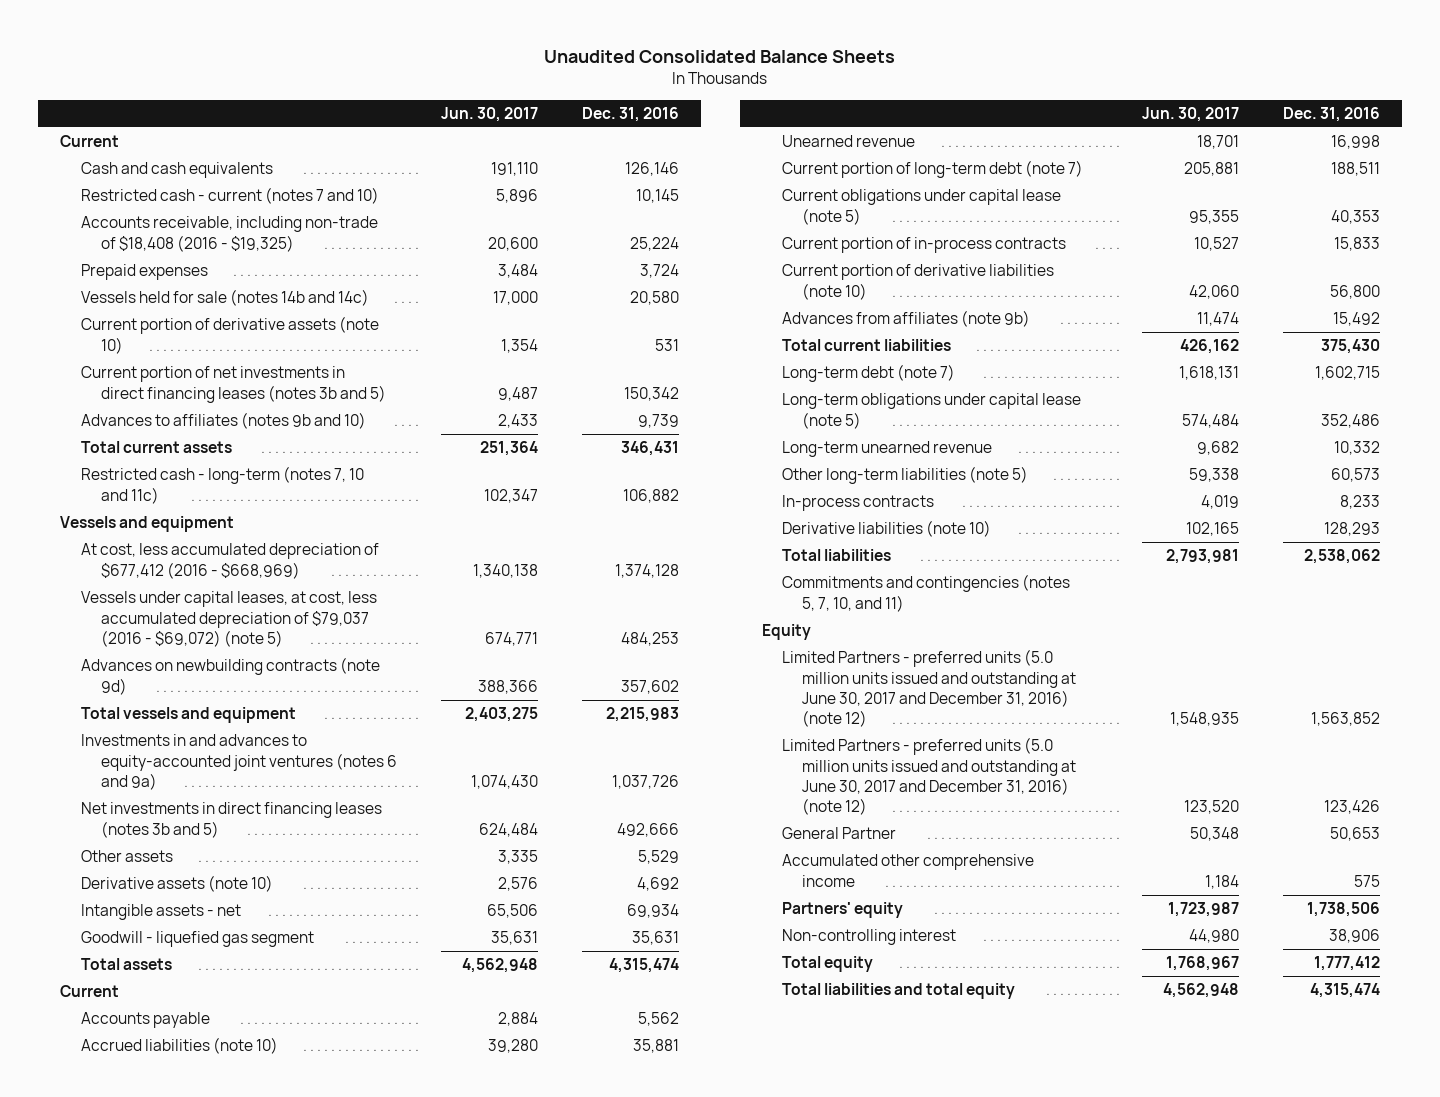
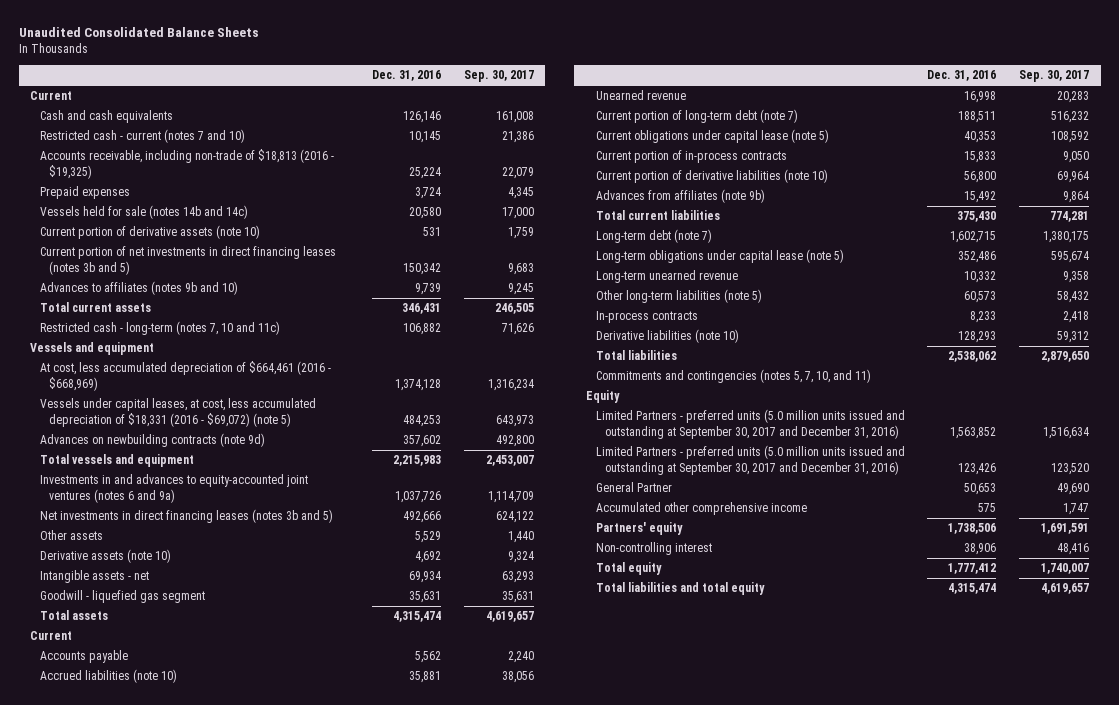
- | Jun. 30, 2017 | Dec. 31, 2016
+ | Dec. 31, 2016 | Sep. 30, 2017
- Accounts receivable, including non-trade of $18,408 (2016 - $19,325) | 20,600 | 25,224
+ Accounts receivable, including non-trade of $18,813 (2016 - $19,325) | 25,224 | 22,079
- At cost, less accumulated depreciation of $677,412 (2016 - $668,969) | 1,340,138 | 1,374,128
- Vessels under capital leases, at cost, less accumulated depreciation of $79,037 (2016 - $69,072) (note 5) | 674,771 | 484,253
+ At cost, less accumulated depreciation of $664,461 (2016 - $668,969) | 1,374,128 | 1,316,234
+ Vessels under capital leases, at cost, less accumulated depreciation of $18,331 (2016 - $69,072) (note 5) | 484,253 | 643,973
- Limited Partners - preferred units (5.0 million units issued and outstanding at June 30, 2017 and December 31, 2016) (note 12) | 1,548,935 | 1,563,852
- Limited Partners - preferred units (5.0 million units issued and outstanding at June 30, 2017 and December 31, 2016) (note 12) | 123,520 | 123,426
+ Limited Partners - preferred units (5.0 million units issued and outstanding at September 30, 2017 and December 31, 2016) | 1,563,852 | 1,516,634
+ Limited Partners - preferred units (5.0 million units issued and outstanding at September 30, 2017 and December 31, 2016) | 123,426 | 123,520

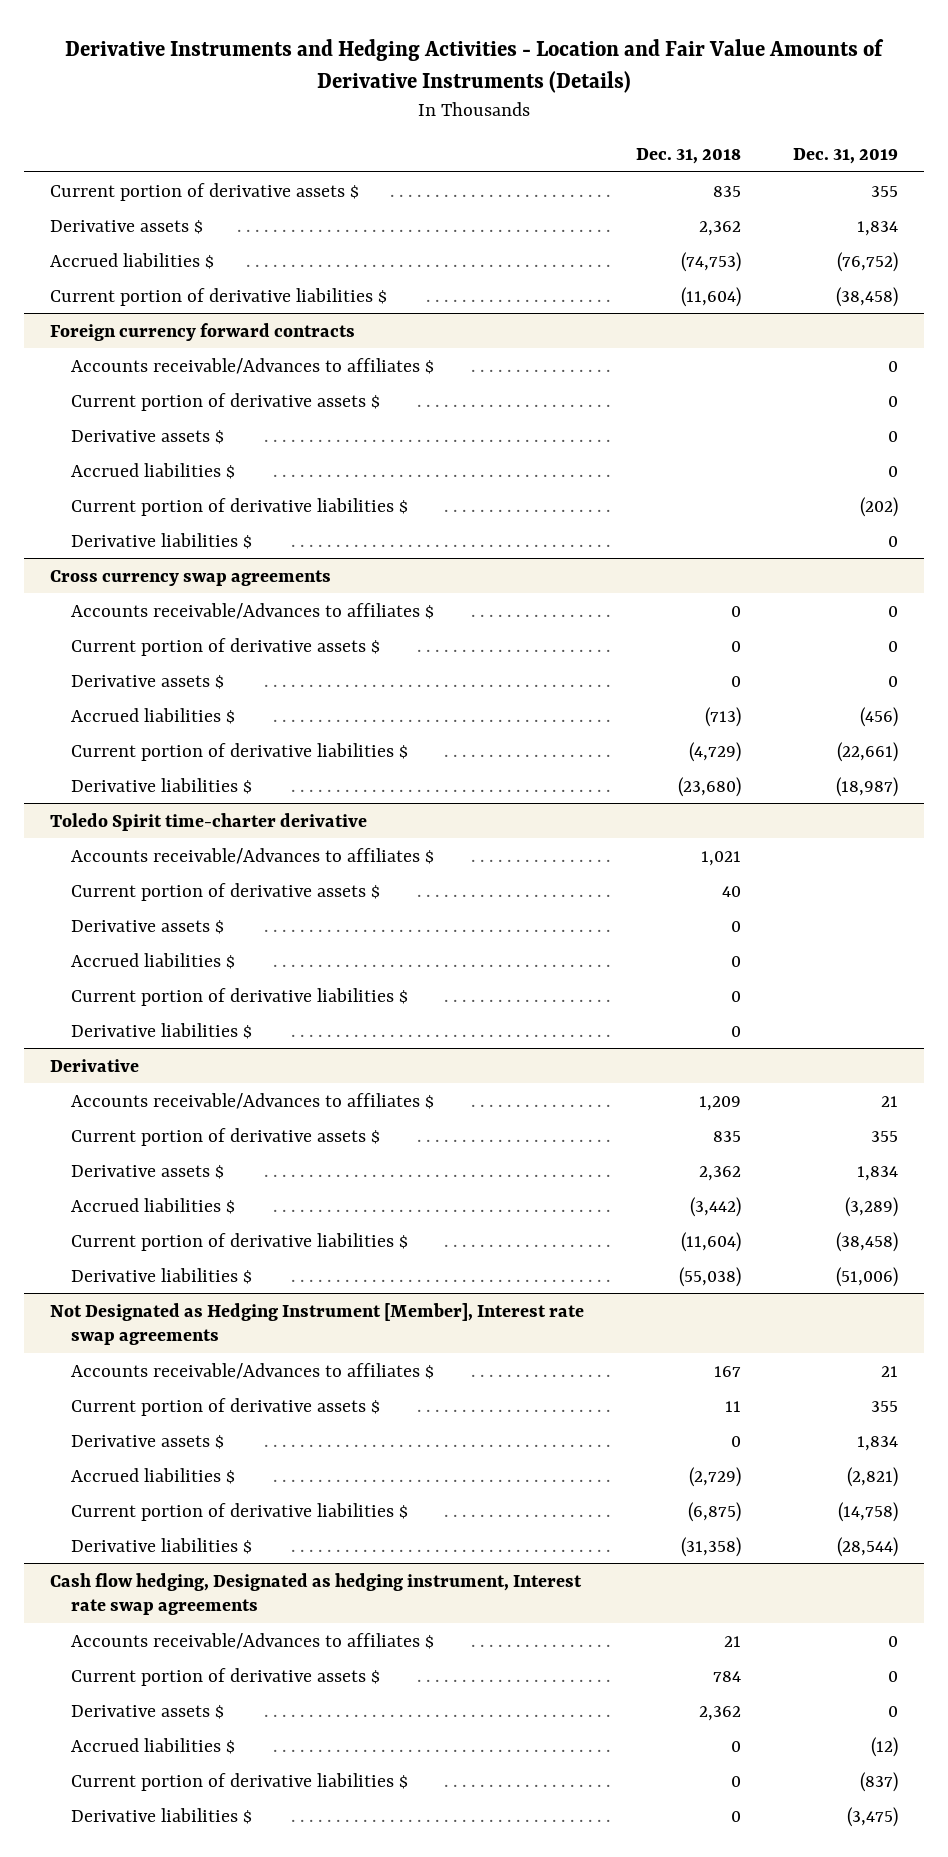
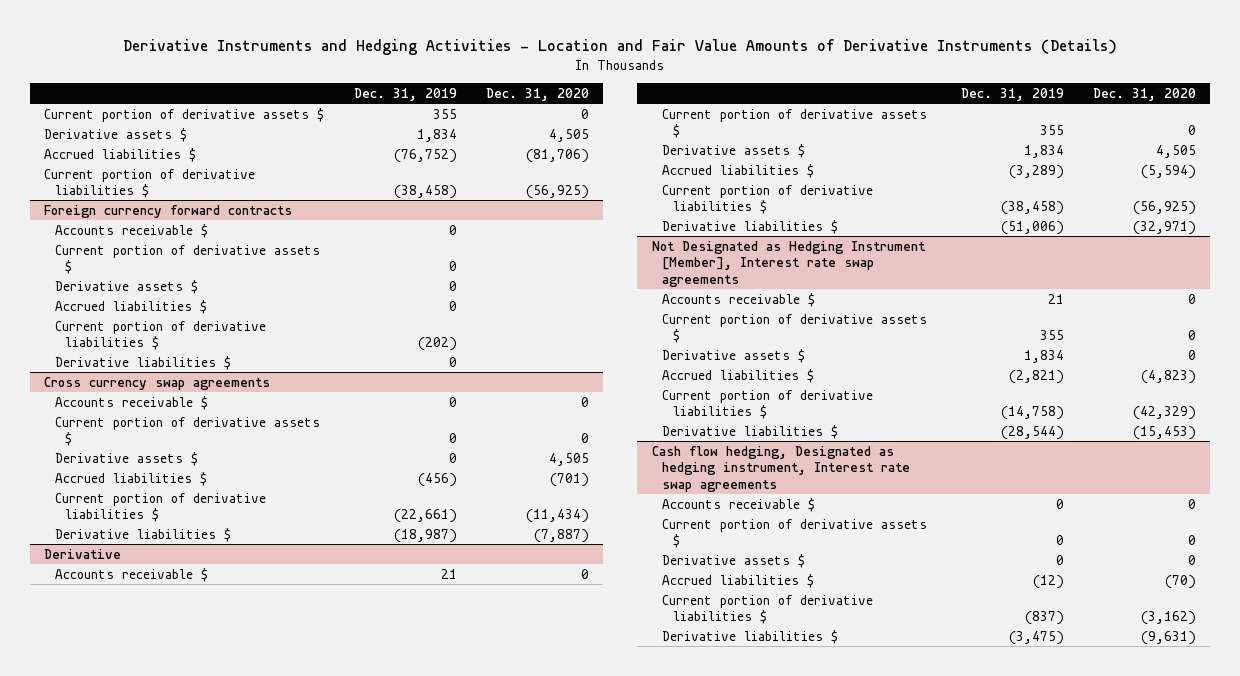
- | Dec. 31, 2018 | Dec. 31, 2019
+ | Dec. 31, 2019 | Dec. 31, 2020
@ Foreign currency forward contracts
- Accounts receivable/Advances to affiliates $ | | 0
+ Accounts receivable $ | 0 |
@ Cross currency swap agreements
- Accounts receivable/Advances to affiliates $ | 0 | 0
+ Accounts receivable $ | 0 | 0
- Toledo Spirit time-charter derivative
- Accounts receivable/Advances to affiliates $ | 1,021 |
- Current portion of derivative assets $ | 40 |
- Derivative assets $ | 0 |
- Accrued liabilities $ | 0 |
- Current portion of derivative liabilities $ | 0 |
- Derivative liabilities $ | 0 |
@ Derivative
- Accounts receivable/Advances to affiliates $ | 1,209 | 21
+ Accounts receivable $ | 21 | 0
@ Not Designated as Hedging Instrument [Member], Interest rate swap agreements
- Accounts receivable/Advances to affiliates $ | 167 | 21
+ Accounts receivable $ | 21 | 0
@ Cash flow hedging, Designated as hedging instrument, Interest rate swap agreements
- Accounts receivable/Advances to affiliates $ | 21 | 0
+ Accounts receivable $ | 0 | 0

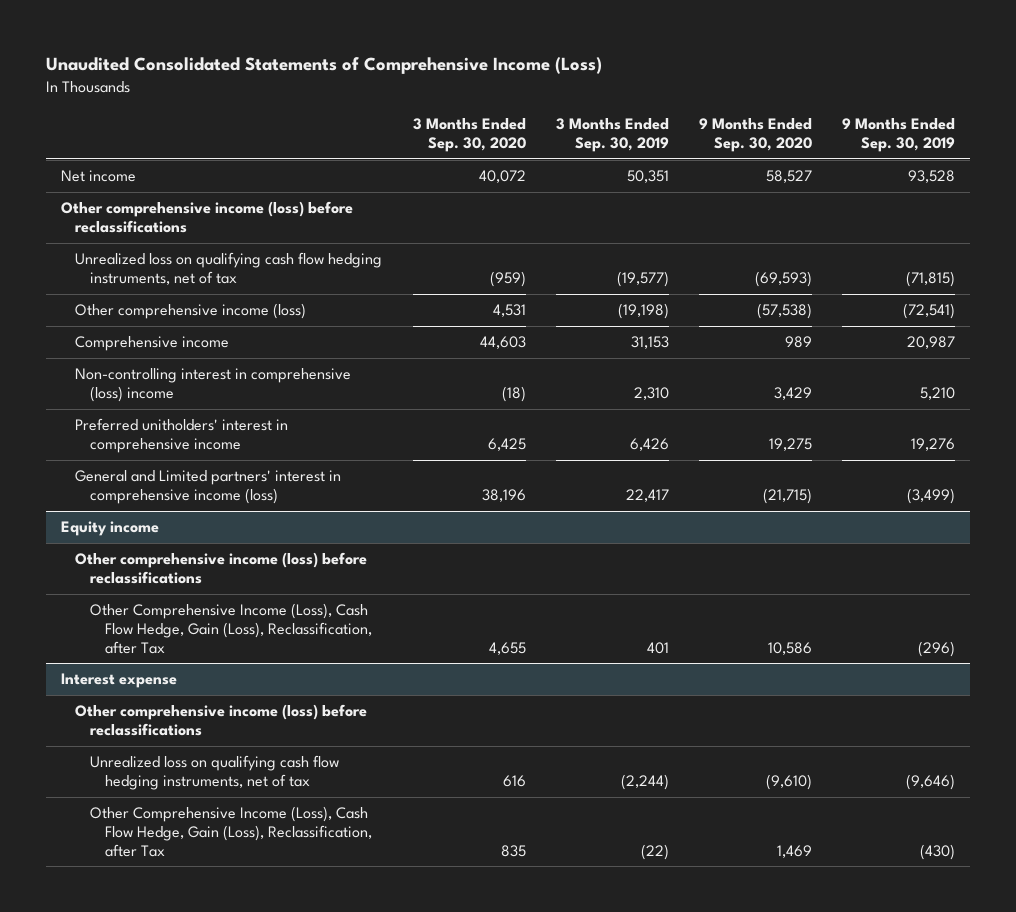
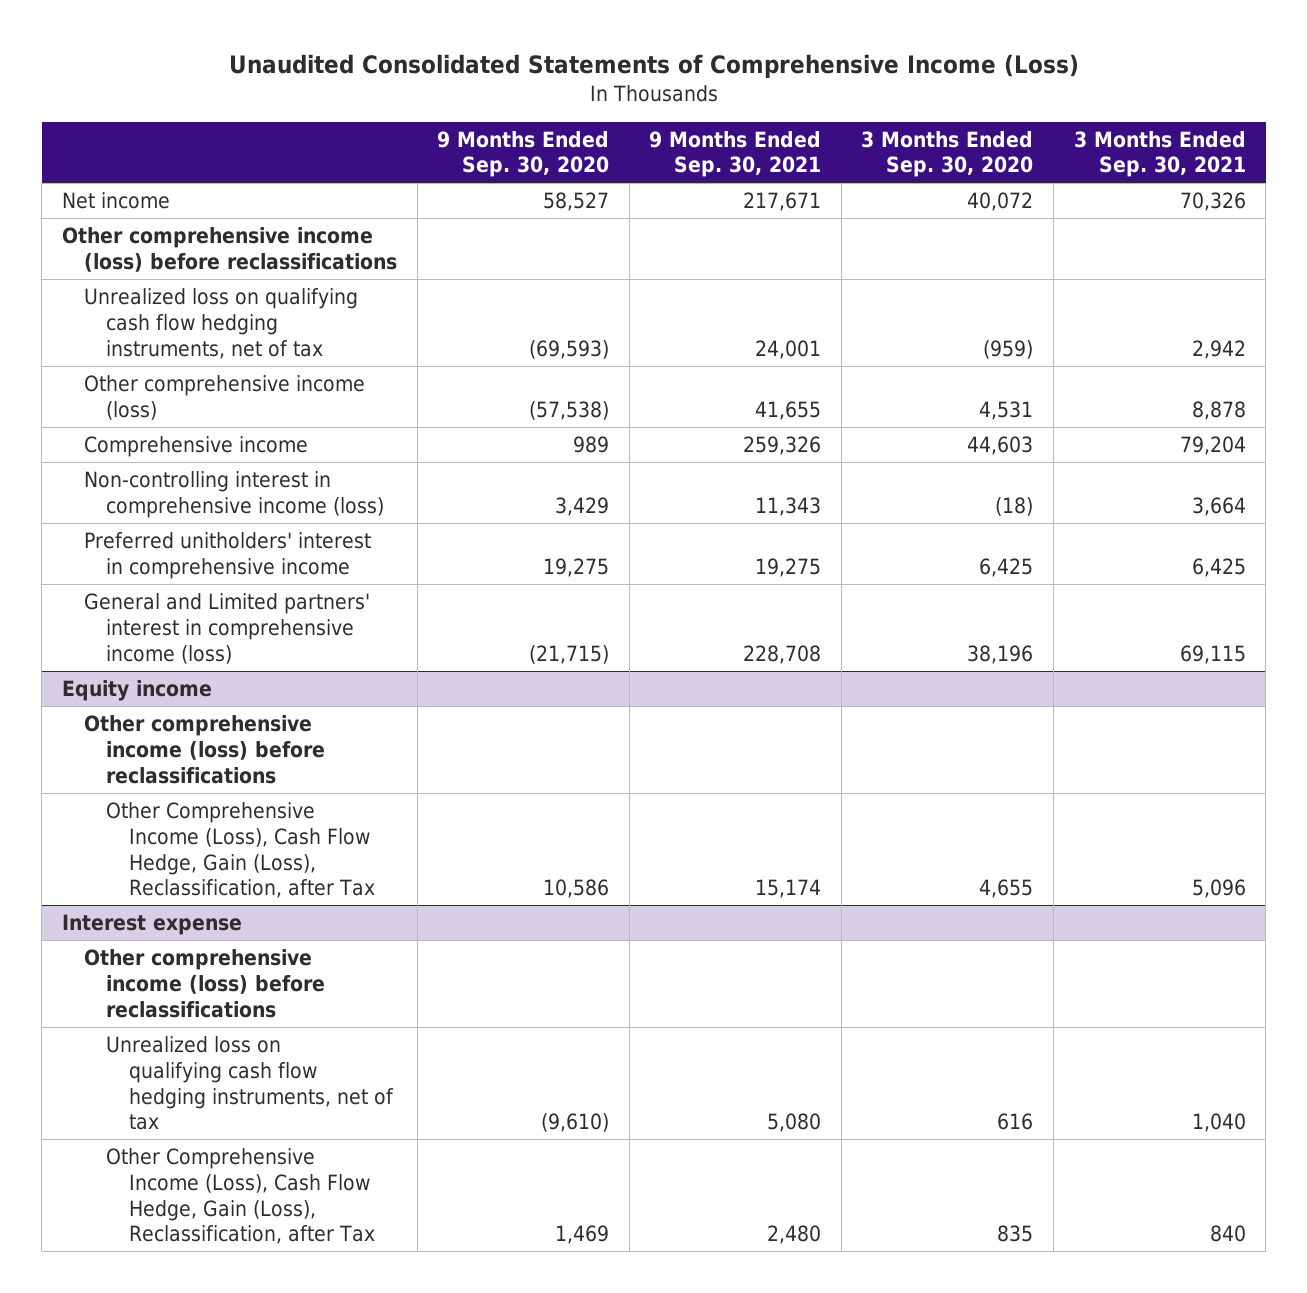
- | 3 Months Ended Sep. 30, 2020 | 3 Months Ended Sep. 30, 2019 | 9 Months Ended Sep. 30, 2020 | 9 Months Ended Sep. 30, 2019
+ | 9 Months Ended Sep. 30, 2020 | 9 Months Ended Sep. 30, 2021 | 3 Months Ended Sep. 30, 2020 | 3 Months Ended Sep. 30, 2021
- Non-controlling interest in comprehensive (loss) income | (18) | 2,310 | 3,429 | 5,210
+ Non-controlling interest in comprehensive income (loss) | 3,429 | 11,343 | (18) | 3,664

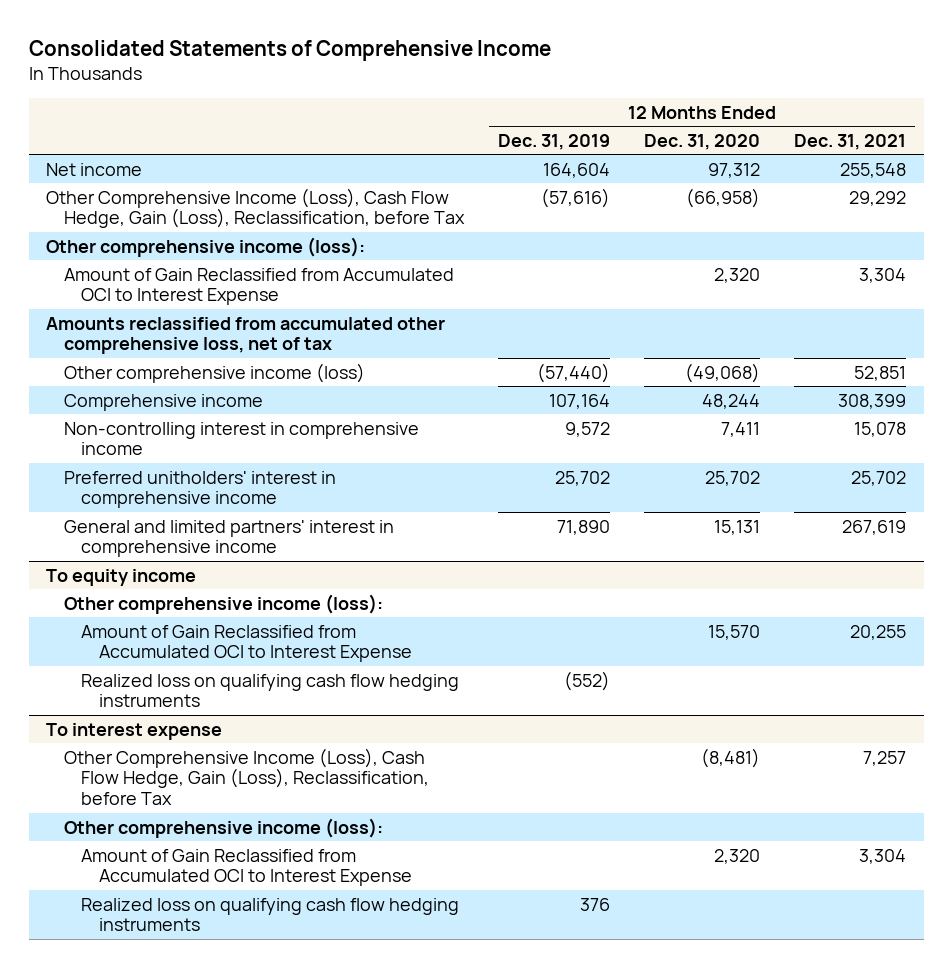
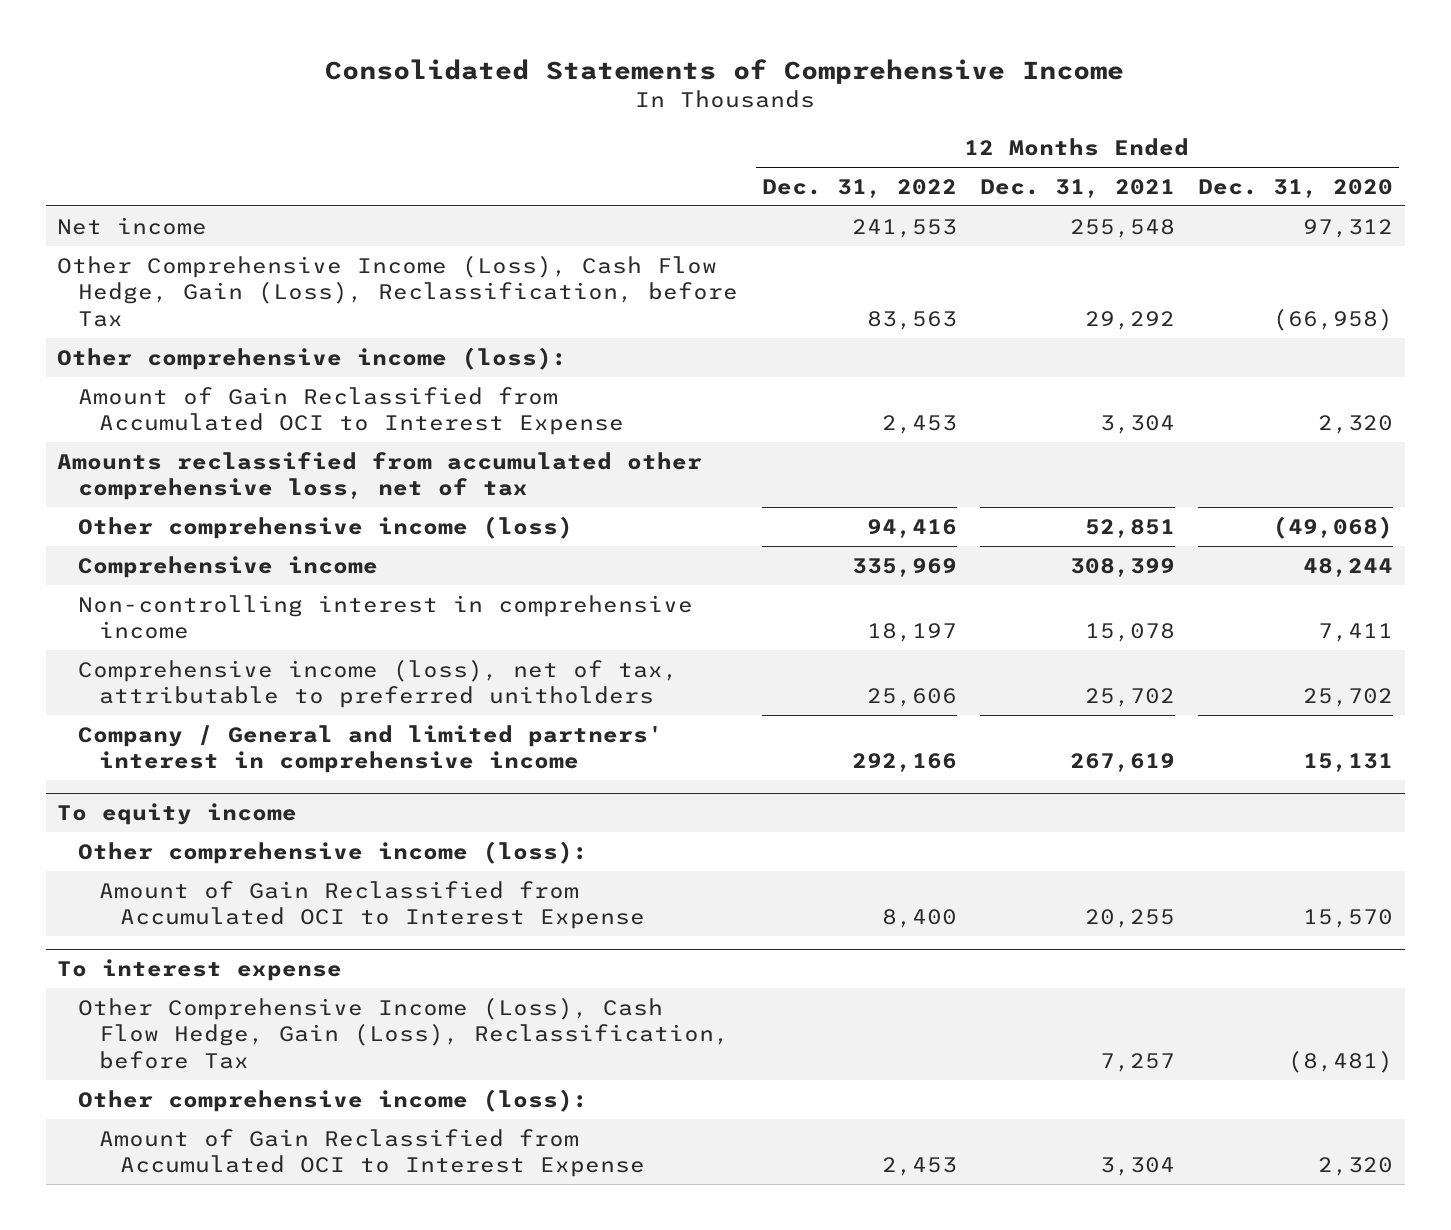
- | 12 Months Ended Dec. 31, 2019 | 12 Months Ended Dec. 31, 2020 | 12 Months Ended Dec. 31, 2021
+ | 12 Months Ended Dec. 31, 2022 | 12 Months Ended Dec. 31, 2021 | 12 Months Ended Dec. 31, 2020
- Preferred unitholders' interest in comprehensive income | 25,702 | 25,702 | 25,702
- General and limited partners' interest in comprehensive income | 71,890 | 15,131 | 267,619
+ Comprehensive income (loss), net of tax, attributable to preferred unitholders | 25,606 | 25,702 | 25,702
+ Company / General and limited partners' interest in comprehensive income | 292,166 | 267,619 | 15,131
@ To equity income
- Realized loss on qualifying cash flow hedging instruments | (552) | |
@ To interest expense
- Realized loss on qualifying cash flow hedging instruments | 376 | |

